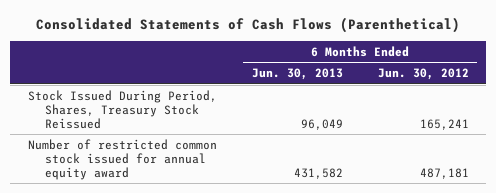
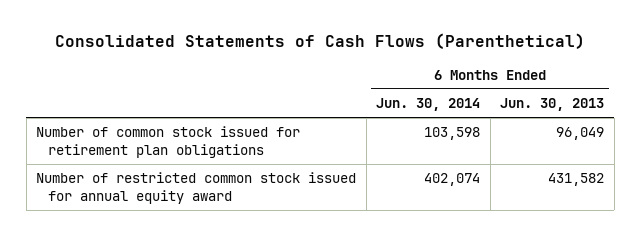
- | 6 Months Ended Jun. 30, 2013 | 6 Months Ended Jun. 30, 2012
+ | 6 Months Ended Jun. 30, 2014 | 6 Months Ended Jun. 30, 2013
- Stock Issued During Period, Shares, Treasury Stock Reissued | 96,049 | 165,241
+ Number of common stock issued for retirement plan obligations | 103,598 | 96,049

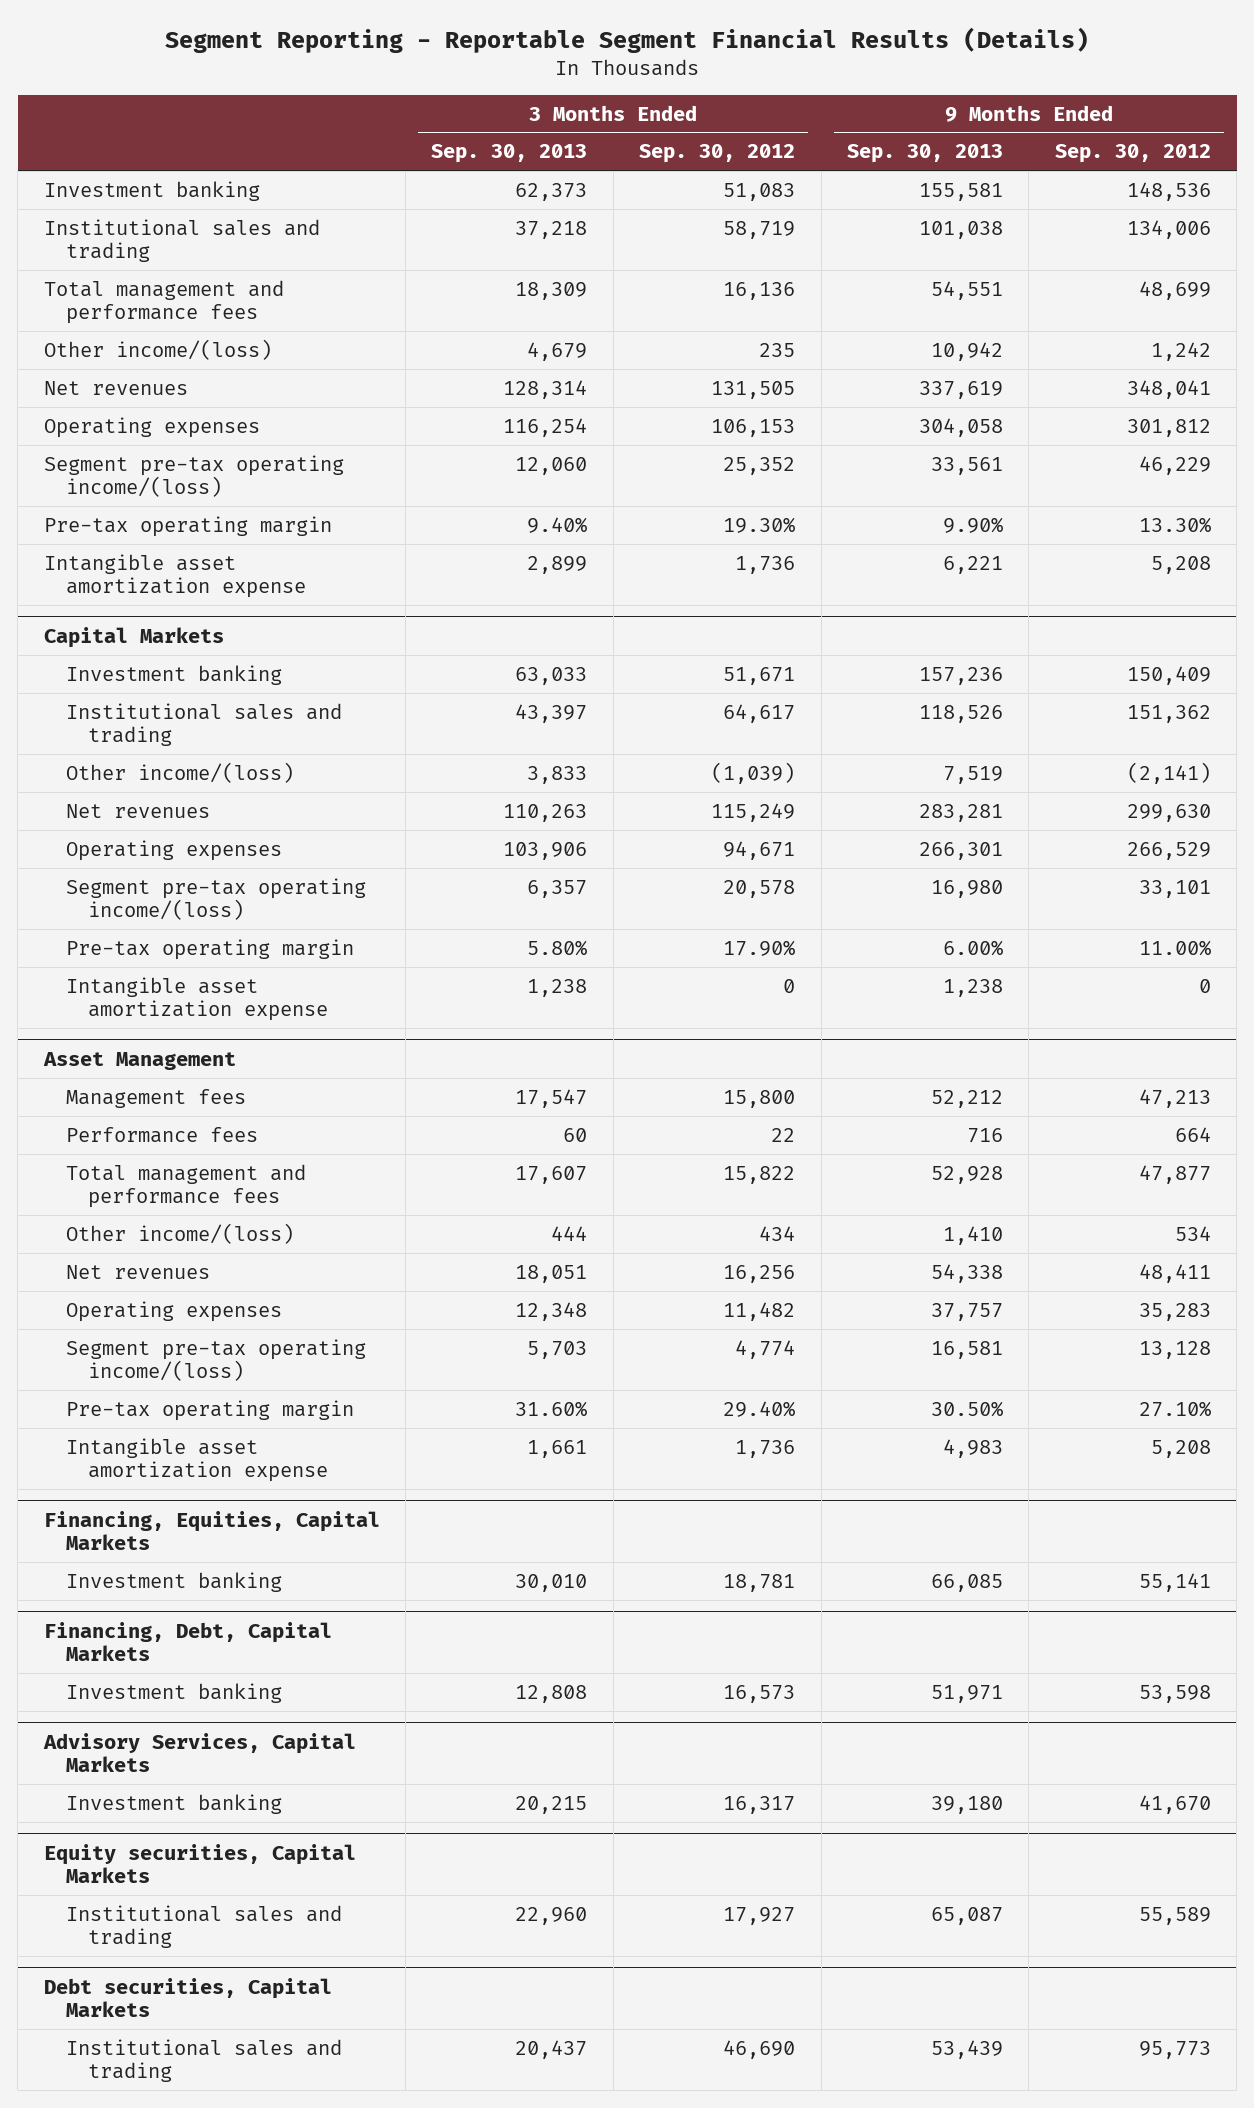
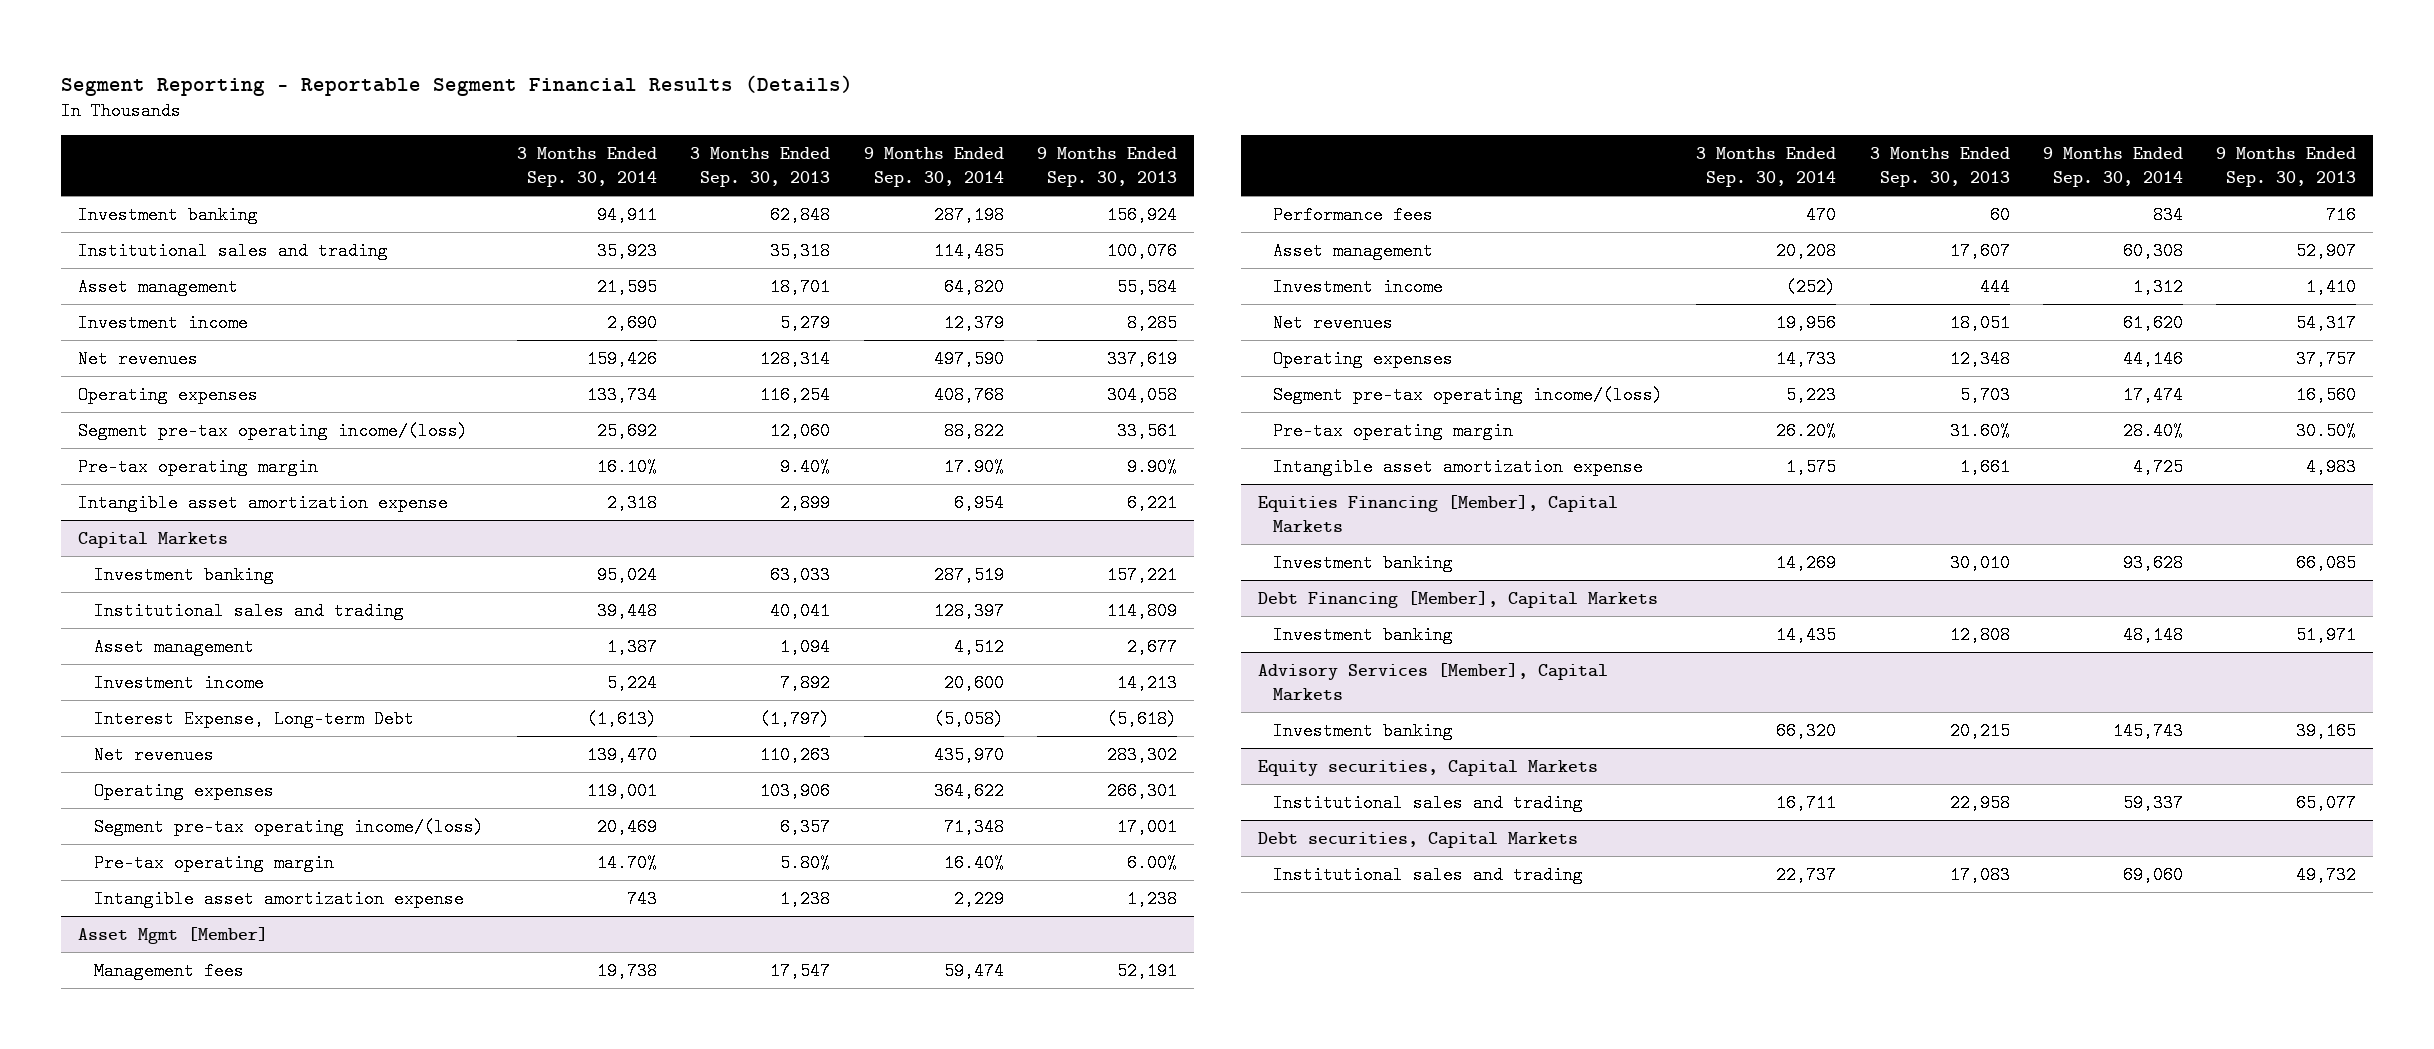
- | 3 Months Ended Sep. 30, 2013 | 3 Months Ended Sep. 30, 2012 | 9 Months Ended Sep. 30, 2013 | 9 Months Ended Sep. 30, 2012
+ | 3 Months Ended Sep. 30, 2014 | 3 Months Ended Sep. 30, 2013 | 9 Months Ended Sep. 30, 2014 | 9 Months Ended Sep. 30, 2013
- Investment banking | 62,373 | 51,083 | 155,581 | 148,536
- Institutional sales and trading | 37,218 | 58,719 | 101,038 | 134,006
- Total management and performance fees | 18,309 | 16,136 | 54,551 | 48,699
- Other income/(loss) | 4,679 | 235 | 10,942 | 1,242
+ Investment banking | 94,911 | 62,848 | 287,198 | 156,924
+ Institutional sales and trading | 35,923 | 35,318 | 114,485 | 100,076
+ Asset management | 21,595 | 18,701 | 64,820 | 55,584
+ Investment income | 2,690 | 5,279 | 12,379 | 8,285
@ Capital Markets
- Investment banking | 63,033 | 51,671 | 157,236 | 150,409
- Institutional sales and trading | 43,397 | 64,617 | 118,526 | 151,362
- Other income/(loss) | 3,833 | (1,039) | 7,519 | (2,141)
- Net revenues | 110,263 | 115,249 | 283,281 | 299,630
+ Investment banking | 95,024 | 63,033 | 287,519 | 157,221
+ Institutional sales and trading | 39,448 | 40,041 | 128,397 | 114,809
+ Asset management | 1,387 | 1,094 | 4,512 | 2,677
+ Investment income | 5,224 | 7,892 | 20,600 | 14,213
+ Interest Expense, Long-term Debt | (1,613) | (1,797) | (5,058) | (5,618)
+ Net revenues | 139,470 | 110,263 | 435,970 | 283,302
- Segment pre-tax operating income/(loss) | 6,357 | 20,578 | 16,980 | 33,101
+ Segment pre-tax operating income/(loss) | 20,469 | 6,357 | 71,348 | 17,001
- Asset Management
- Management fees | 17,547 | 15,800 | 52,212 | 47,213
+ Asset Mgmt [Member]
+ Management fees | 19,738 | 17,547 | 59,474 | 52,191
- Total management and performance fees | 17,607 | 15,822 | 52,928 | 47,877
- Other income/(loss) | 444 | 434 | 1,410 | 534
- Net revenues | 18,051 | 16,256 | 54,338 | 48,411
+ Asset management | 20,208 | 17,607 | 60,308 | 52,907
+ Investment income | (252) | 444 | 1,312 | 1,410
+ Net revenues | 19,956 | 18,051 | 61,620 | 54,317
- Segment pre-tax operating income/(loss) | 5,703 | 4,774 | 16,581 | 13,128
+ Segment pre-tax operating income/(loss) | 5,223 | 5,703 | 17,474 | 16,560
- Financing, Equities, Capital Markets
+ Equities Financing [Member], Capital Markets
- Financing, Debt, Capital Markets
+ Debt Financing [Member], Capital Markets
- Advisory Services, Capital Markets
- Investment banking | 20,215 | 16,317 | 39,180 | 41,670
+ Advisory Services [Member], Capital Markets
+ Investment banking | 66,320 | 20,215 | 145,743 | 39,165
@ Equity securities, Capital Markets
- Institutional sales and trading | 22,960 | 17,927 | 65,087 | 55,589
+ Institutional sales and trading | 16,711 | 22,958 | 59,337 | 65,077
@ Debt securities, Capital Markets
- Institutional sales and trading | 20,437 | 46,690 | 53,439 | 95,773
+ Institutional sales and trading | 22,737 | 17,083 | 69,060 | 49,732

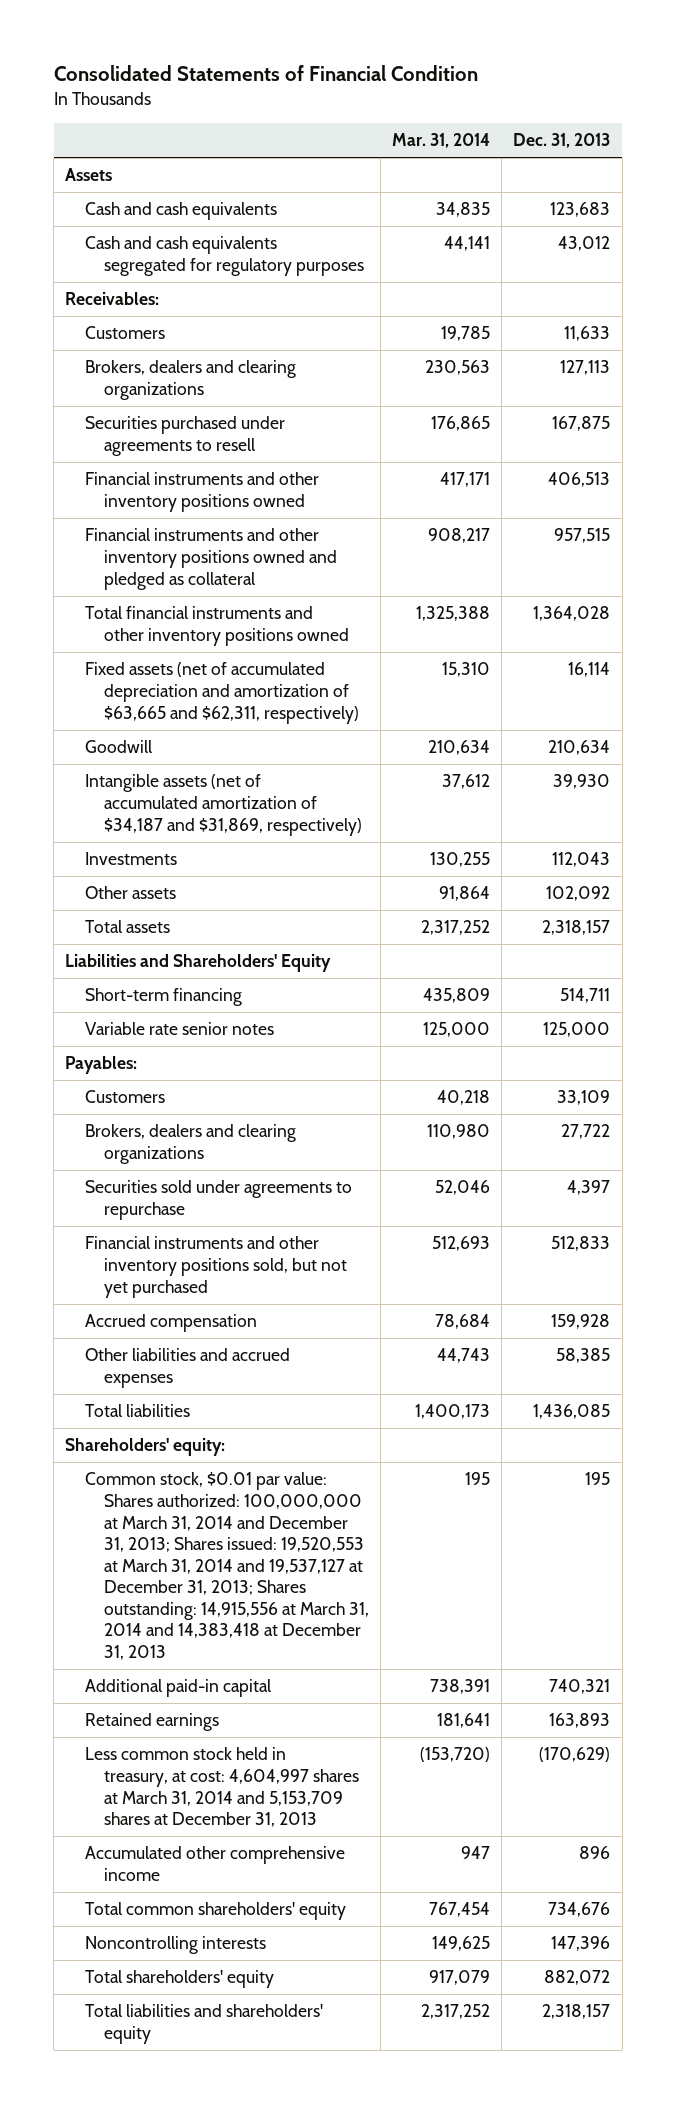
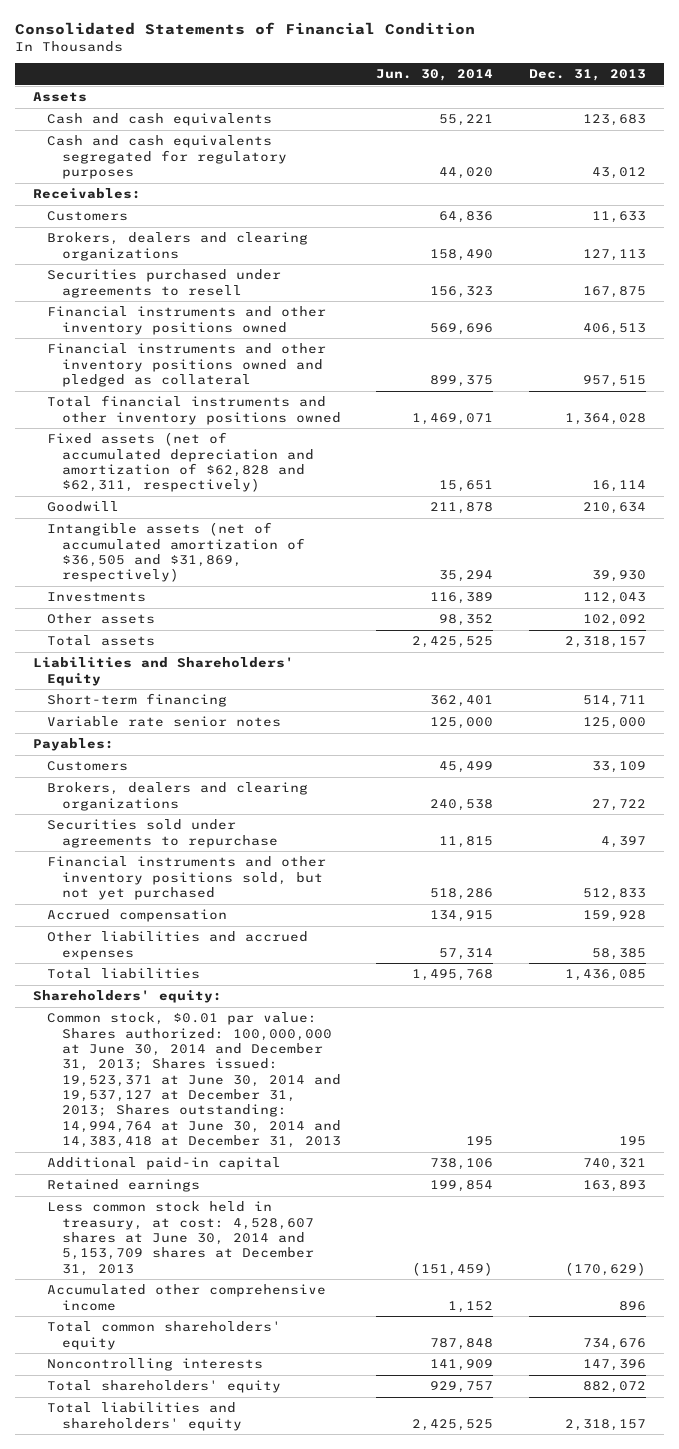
- | Mar. 31, 2014 | Dec. 31, 2013
+ | Jun. 30, 2014 | Dec. 31, 2013
- Fixed assets (net of accumulated depreciation and amortization of $63,665 and $62,311, respectively) | 15,310 | 16,114
+ Fixed assets (net of accumulated depreciation and amortization of $62,828 and $62,311, respectively) | 15,651 | 16,114
- Intangible assets (net of accumulated amortization of $34,187 and $31,869, respectively) | 37,612 | 39,930
+ Intangible assets (net of accumulated amortization of $36,505 and $31,869, respectively) | 35,294 | 39,930
- Common stock, $0.01 par value: Shares authorized: 100,000,000 at March 31, 2014 and December 31, 2013; Shares issued: 19,520,553 at March 31, 2014 and 19,537,127 at December 31, 2013; Shares outstanding: 14,915,556 at March 31, 2014 and 14,383,418 at December 31, 2013 | 195 | 195
+ Common stock, $0.01 par value: Shares authorized: 100,000,000 at June 30, 2014 and December 31, 2013; Shares issued: 19,523,371 at June 30, 2014 and 19,537,127 at December 31, 2013; Shares outstanding: 14,994,764 at June 30, 2014 and 14,383,418 at December 31, 2013 | 195 | 195
- Less common stock held in treasury, at cost: 4,604,997 shares at March 31, 2014 and 5,153,709 shares at December 31, 2013 | (153,720) | (170,629)
+ Less common stock held in treasury, at cost: 4,528,607 shares at June 30, 2014 and 5,153,709 shares at December 31, 2013 | (151,459) | (170,629)

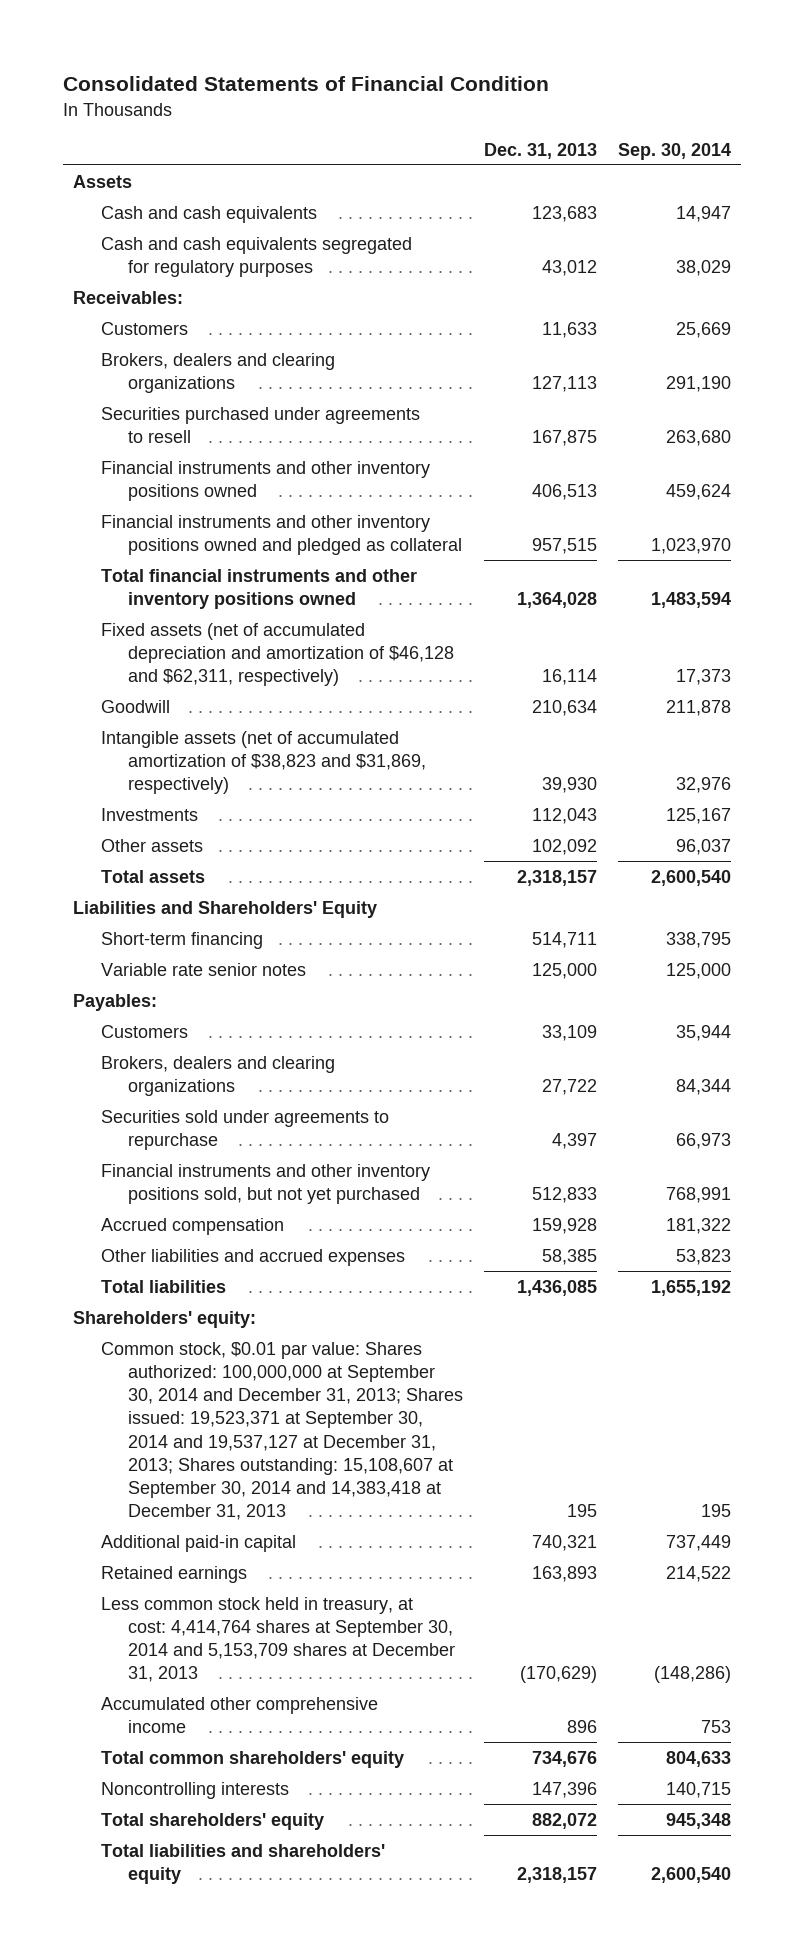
- | Jun. 30, 2014 | Dec. 31, 2013
+ | Dec. 31, 2013 | Sep. 30, 2014
- Fixed assets (net of accumulated depreciation and amortization of $62,828 and $62,311, respectively) | 15,651 | 16,114
+ Fixed assets (net of accumulated depreciation and amortization of $46,128 and $62,311, respectively) | 16,114 | 17,373
- Intangible assets (net of accumulated amortization of $36,505 and $31,869, respectively) | 35,294 | 39,930
+ Intangible assets (net of accumulated amortization of $38,823 and $31,869, respectively) | 39,930 | 32,976
- Common stock, $0.01 par value: Shares authorized: 100,000,000 at June 30, 2014 and December 31, 2013; Shares issued: 19,523,371 at June 30, 2014 and 19,537,127 at December 31, 2013; Shares outstanding: 14,994,764 at June 30, 2014 and 14,383,418 at December 31, 2013 | 195 | 195
+ Common stock, $0.01 par value: Shares authorized: 100,000,000 at September 30, 2014 and December 31, 2013; Shares issued: 19,523,371 at September 30, 2014 and 19,537,127 at December 31, 2013; Shares outstanding: 15,108,607 at September 30, 2014 and 14,383,418 at December 31, 2013 | 195 | 195
- Less common stock held in treasury, at cost: 4,528,607 shares at June 30, 2014 and 5,153,709 shares at December 31, 2013 | (151,459) | (170,629)
+ Less common stock held in treasury, at cost: 4,414,764 shares at September 30, 2014 and 5,153,709 shares at December 31, 2013 | (170,629) | (148,286)

